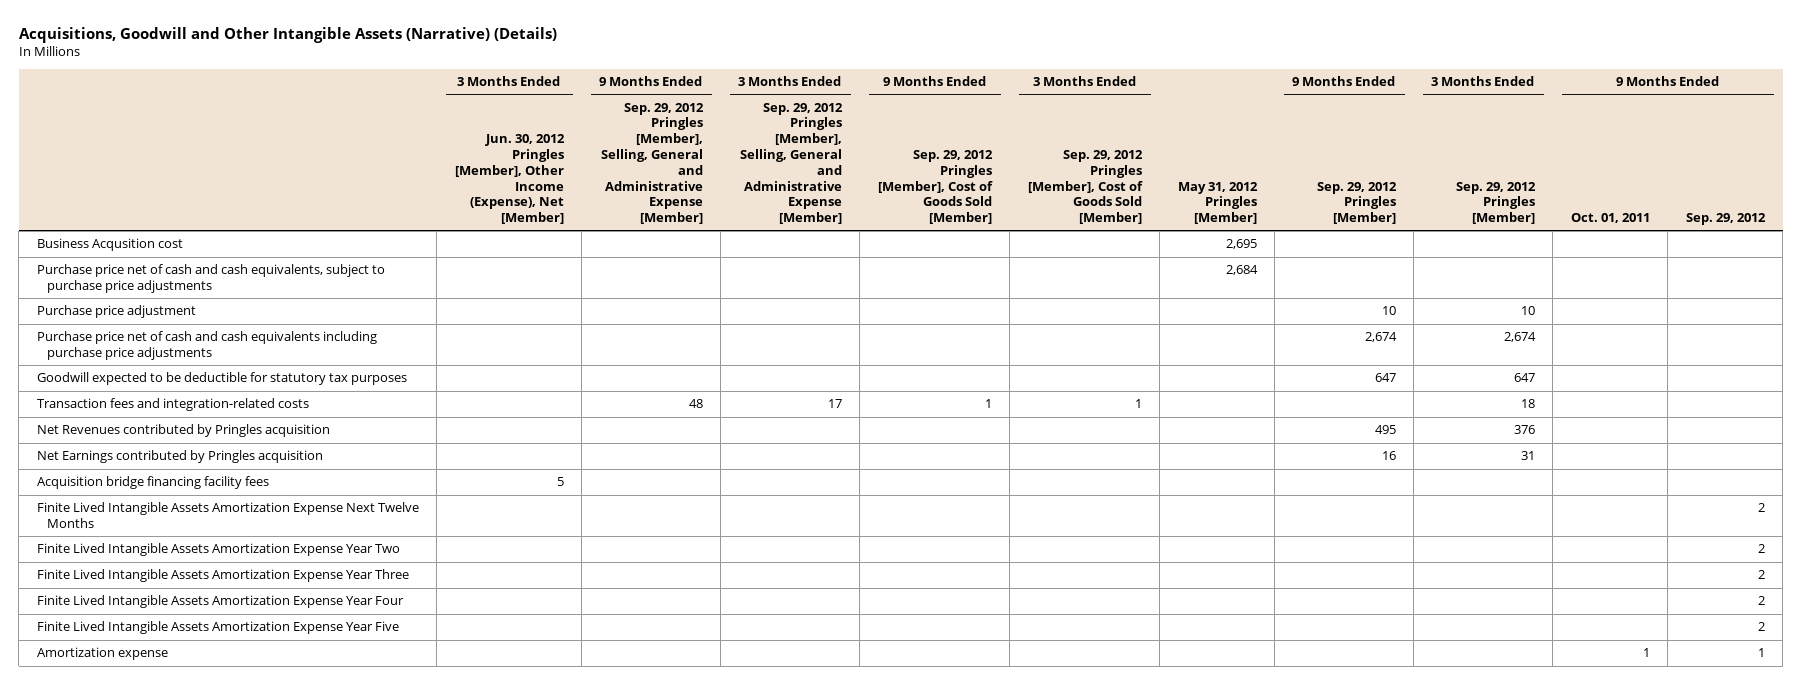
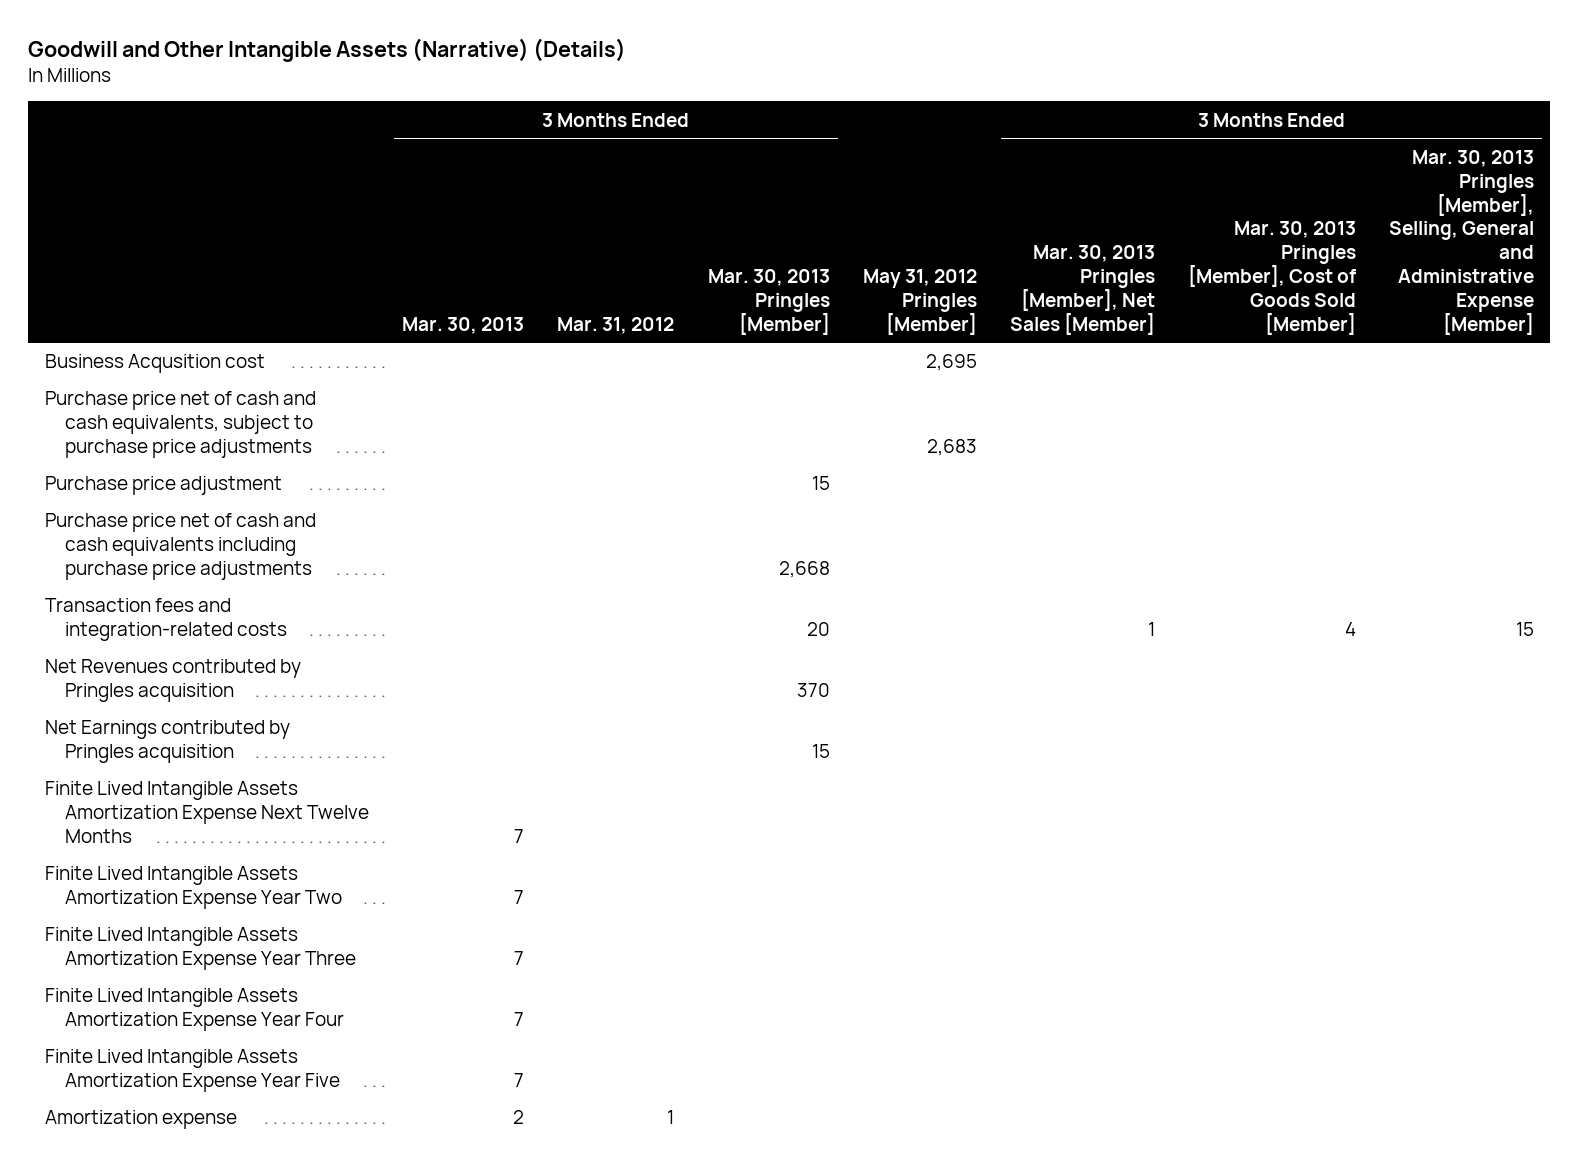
- Acquisitions, Goodwill and Other Intangible Assets (Narrative) (Details)
+ Goodwill and Other Intangible Assets (Narrative) (Details)
- | 3 Months Ended Jun. 30, 2012 Pringles [Member], Other Income (Expense), Net [Member] | 9 Months Ended Sep. 29, 2012 Pringles [Member], Selling, General and Administrative Expense [Member] | 3 Months Ended Sep. 29, 2012 Pringles [Member], Selling, General and Administrative Expense [Member] | 9 Months Ended Sep. 29, 2012 Pringles [Member], Cost of Goods Sold [Member] | 3 Months Ended Sep. 29, 2012 Pringles [Member], Cost of Goods Sold [Member] | May 31, 2012 Pringles [Member] | 9 Months Ended Sep. 29, 2012 Pringles [Member] | 3 Months Ended Sep. 29, 2012 Pringles [Member] | 9 Months Ended Oct. 01, 2011 | 9 Months Ended Sep. 29, 2012
+ | 3 Months Ended Mar. 30, 2013 | 3 Months Ended Mar. 31, 2012 | 3 Months Ended Mar. 30, 2013 Pringles [Member] | May 31, 2012 Pringles [Member] | 3 Months Ended Mar. 30, 2013 Pringles [Member], Net Sales [Member] | 3 Months Ended Mar. 30, 2013 Pringles [Member], Cost of Goods Sold [Member] | 3 Months Ended Mar. 30, 2013 Pringles [Member], Selling, General and Administrative Expense [Member]
- Purchase price net of cash and cash equivalents, subject to purchase price adjustments | | | | | | 2,684 | | | |
+ Purchase price net of cash and cash equivalents, subject to purchase price adjustments | | | | 2,683 | | |
- Goodwill expected to be deductible for statutory tax purposes | | | | | | | 647 | 647 | |
- Acquisition bridge financing facility fees | 5 | | | | | | | | |

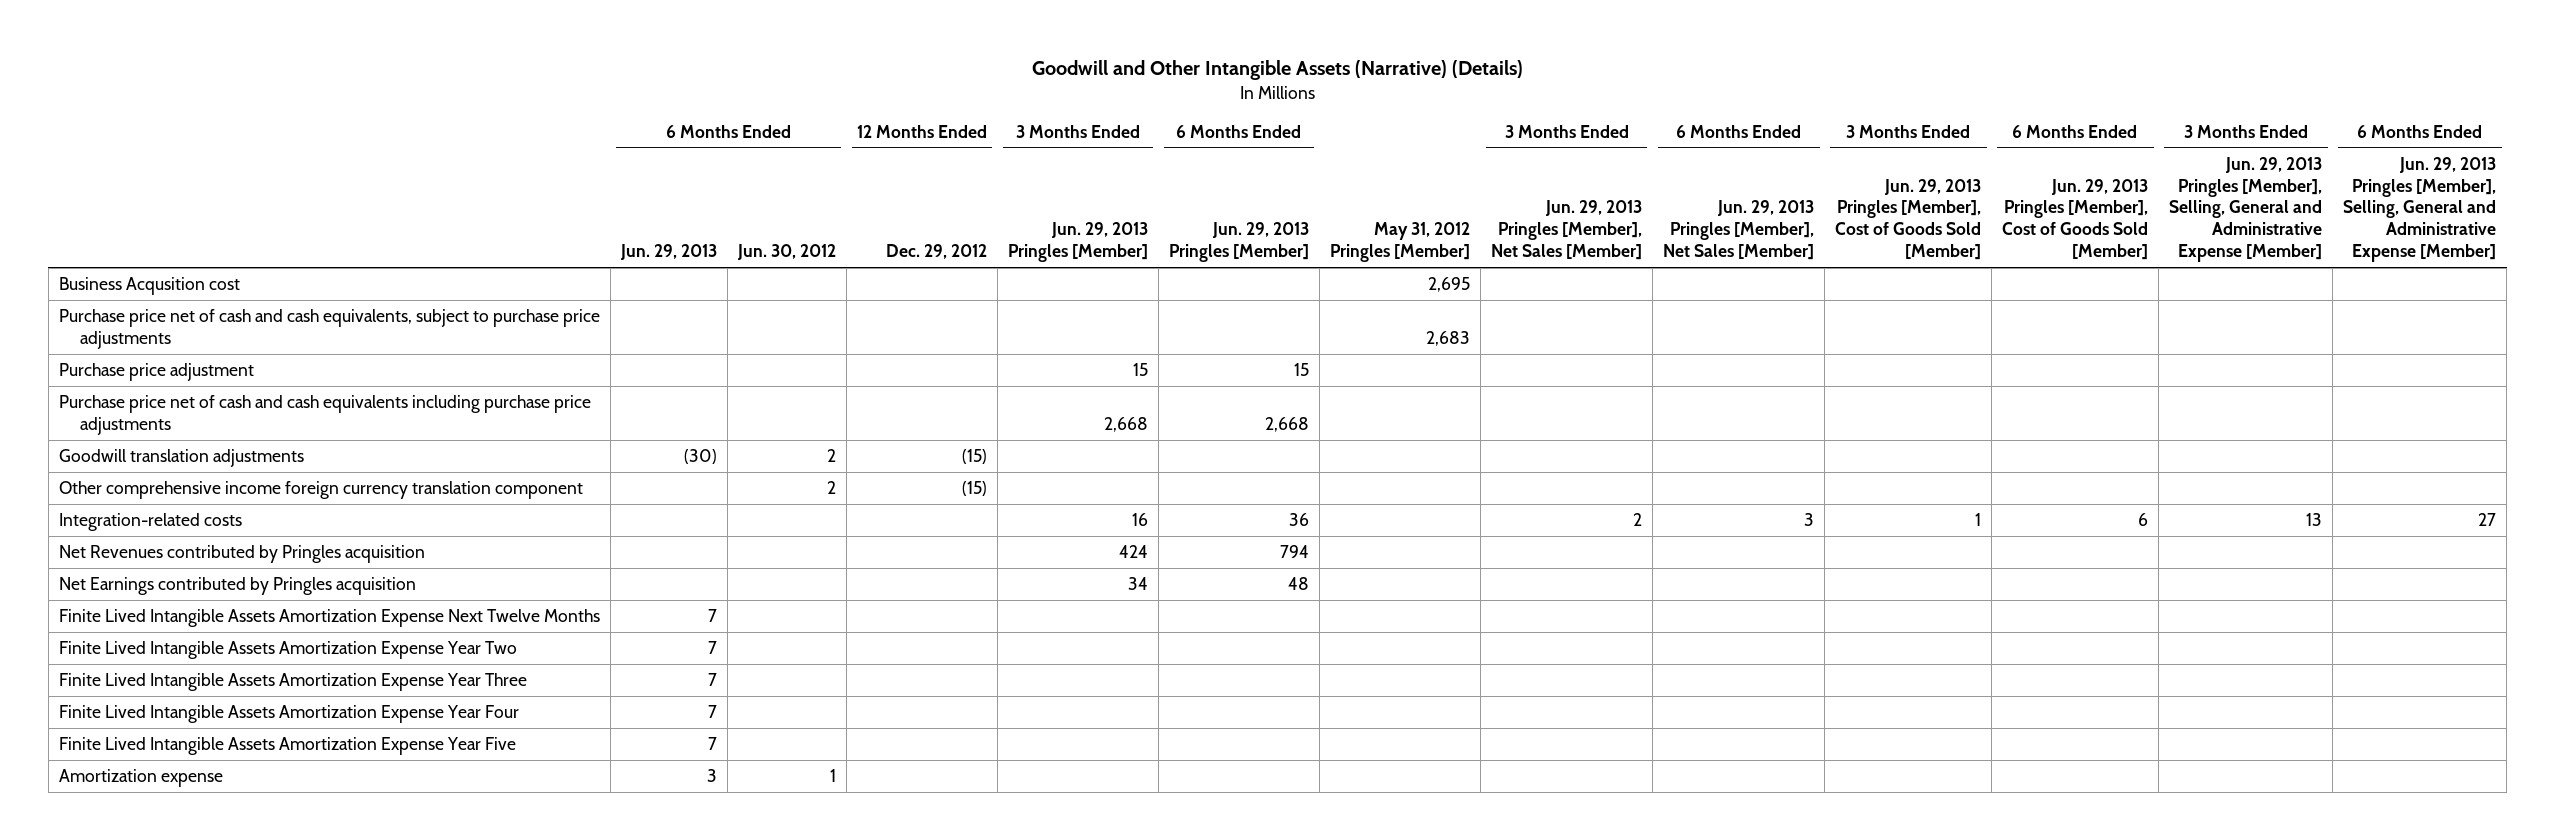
- | 3 Months Ended Mar. 30, 2013 | 3 Months Ended Mar. 31, 2012 | 3 Months Ended Mar. 30, 2013 Pringles [Member] | May 31, 2012 Pringles [Member] | 3 Months Ended Mar. 30, 2013 Pringles [Member], Net Sales [Member] | 3 Months Ended Mar. 30, 2013 Pringles [Member], Cost of Goods Sold [Member] | 3 Months Ended Mar. 30, 2013 Pringles [Member], Selling, General and Administrative Expense [Member]
+ | 6 Months Ended Jun. 29, 2013 | 6 Months Ended Jun. 30, 2012 | 12 Months Ended Dec. 29, 2012 | 3 Months Ended Jun. 29, 2013 Pringles [Member] | 6 Months Ended Jun. 29, 2013 Pringles [Member] | May 31, 2012 Pringles [Member] | 3 Months Ended Jun. 29, 2013 Pringles [Member], Net Sales [Member] | 6 Months Ended Jun. 29, 2013 Pringles [Member], Net Sales [Member] | 3 Months Ended Jun. 29, 2013 Pringles [Member], Cost of Goods Sold [Member] | 6 Months Ended Jun. 29, 2013 Pringles [Member], Cost of Goods Sold [Member] | 3 Months Ended Jun. 29, 2013 Pringles [Member], Selling, General and Administrative Expense [Member] | 6 Months Ended Jun. 29, 2013 Pringles [Member], Selling, General and Administrative Expense [Member]
- Transaction fees and integration-related costs | | | 20 | | 1 | 4 | 15
+ Goodwill translation adjustments | (30) | 2 | (15) | | | | | | | | |
+ Other comprehensive income foreign currency translation component | | 2 | (15) | | | | | | | | |
+ Integration-related costs | | | | 16 | 36 | | 2 | 3 | 1 | 6 | 13 | 27

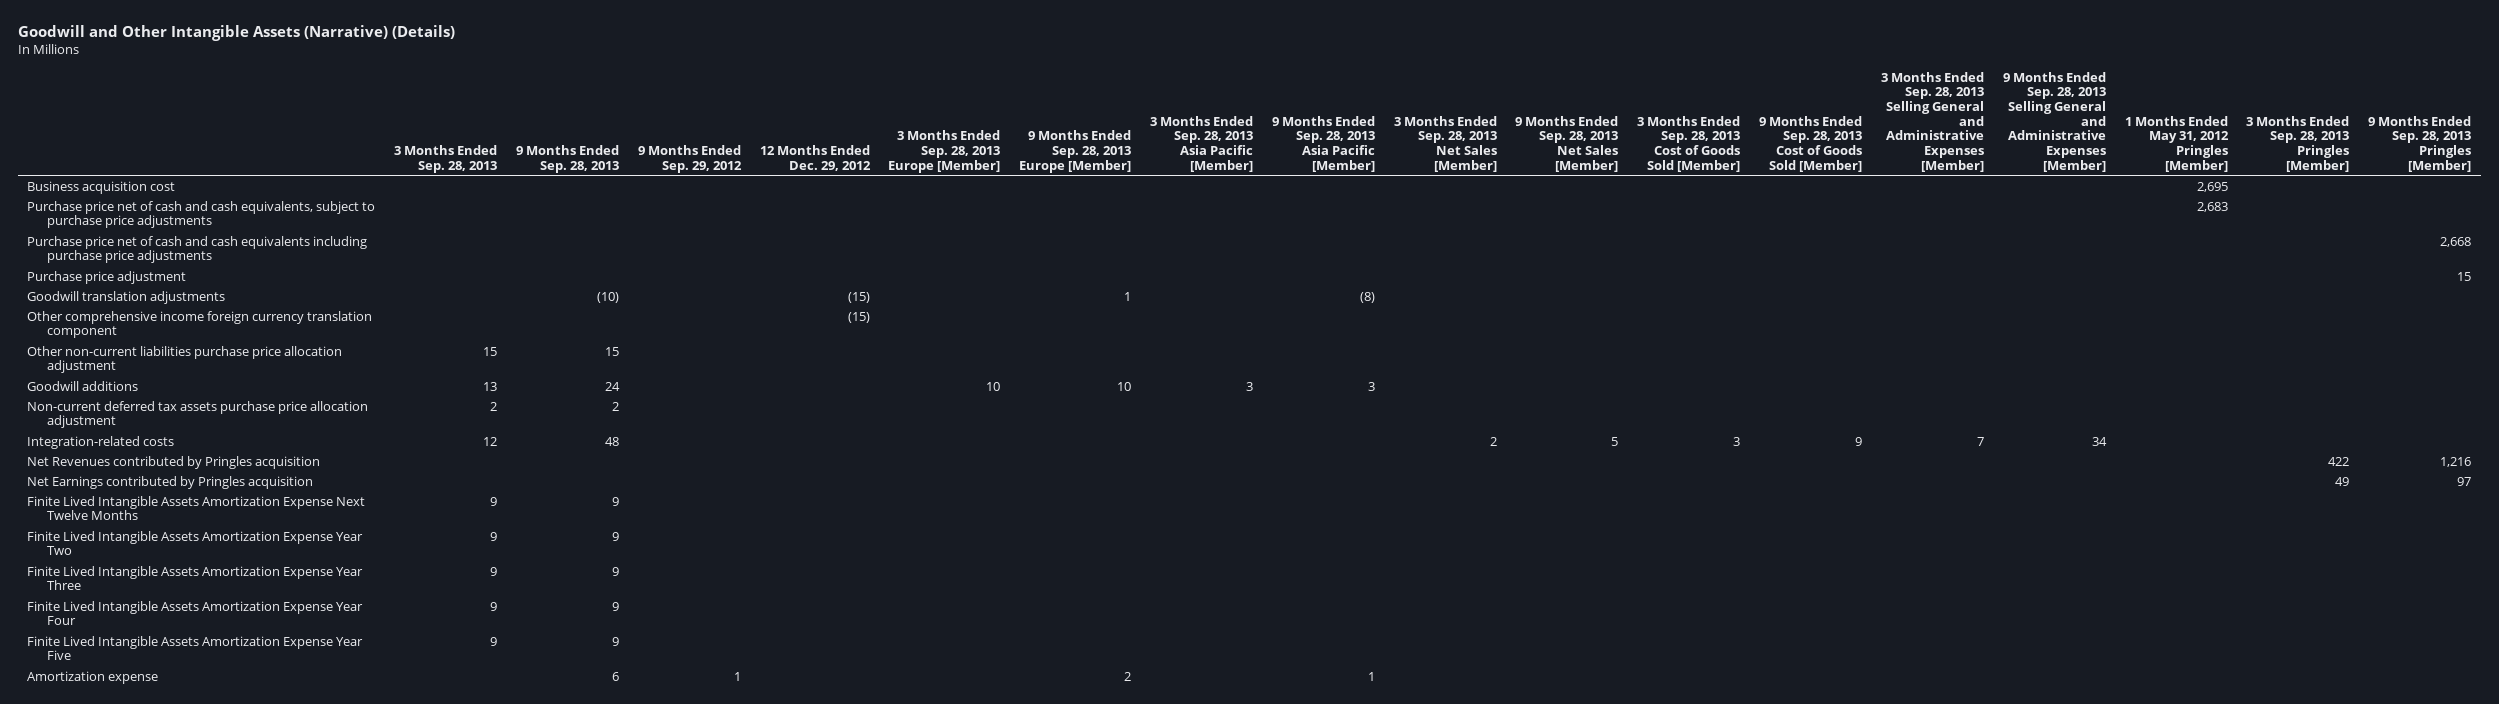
- | 6 Months Ended Jun. 29, 2013 | 6 Months Ended Jun. 30, 2012 | 12 Months Ended Dec. 29, 2012 | 3 Months Ended Jun. 29, 2013 Pringles [Member] | 6 Months Ended Jun. 29, 2013 Pringles [Member] | May 31, 2012 Pringles [Member] | 3 Months Ended Jun. 29, 2013 Pringles [Member], Net Sales [Member] | 6 Months Ended Jun. 29, 2013 Pringles [Member], Net Sales [Member] | 3 Months Ended Jun. 29, 2013 Pringles [Member], Cost of Goods Sold [Member] | 6 Months Ended Jun. 29, 2013 Pringles [Member], Cost of Goods Sold [Member] | 3 Months Ended Jun. 29, 2013 Pringles [Member], Selling, General and Administrative Expense [Member] | 6 Months Ended Jun. 29, 2013 Pringles [Member], Selling, General and Administrative Expense [Member]
+ | 3 Months Ended Sep. 28, 2013 | 9 Months Ended Sep. 28, 2013 | 9 Months Ended Sep. 29, 2012 | 12 Months Ended Dec. 29, 2012 | 3 Months Ended Sep. 28, 2013 Europe [Member] | 9 Months Ended Sep. 28, 2013 Europe [Member] | 3 Months Ended Sep. 28, 2013 Asia Pacific [Member] | 9 Months Ended Sep. 28, 2013 Asia Pacific [Member] | 3 Months Ended Sep. 28, 2013 Net Sales [Member] | 9 Months Ended Sep. 28, 2013 Net Sales [Member] | 3 Months Ended Sep. 28, 2013 Cost of Goods Sold [Member] | 9 Months Ended Sep. 28, 2013 Cost of Goods Sold [Member] | 3 Months Ended Sep. 28, 2013 Selling General and Administrative Expenses [Member] | 9 Months Ended Sep. 28, 2013 Selling General and Administrative Expenses [Member] | 1 Months Ended May 31, 2012 Pringles [Member] | 3 Months Ended Sep. 28, 2013 Pringles [Member] | 9 Months Ended Sep. 28, 2013 Pringles [Member]
- Business Acqusition cost | | | | | | 2,695 | | | | | |
+ Business acquisition cost | | | | | | | | | | | | | | | 2,695 | |
moved down: Purchase price adjustment | | | | | | | | | | | | | | | | | 15
+ Other non-current liabilities purchase price allocation adjustment | 15 | 15 | | | | | | | | | | | | | | |
+ Goodwill additions | 13 | 24 | | | 10 | 10 | 3 | 3 | | | | | | | | |
+ Non-current deferred tax assets purchase price allocation adjustment | 2 | 2 | | | | | | | | | | | | | | |

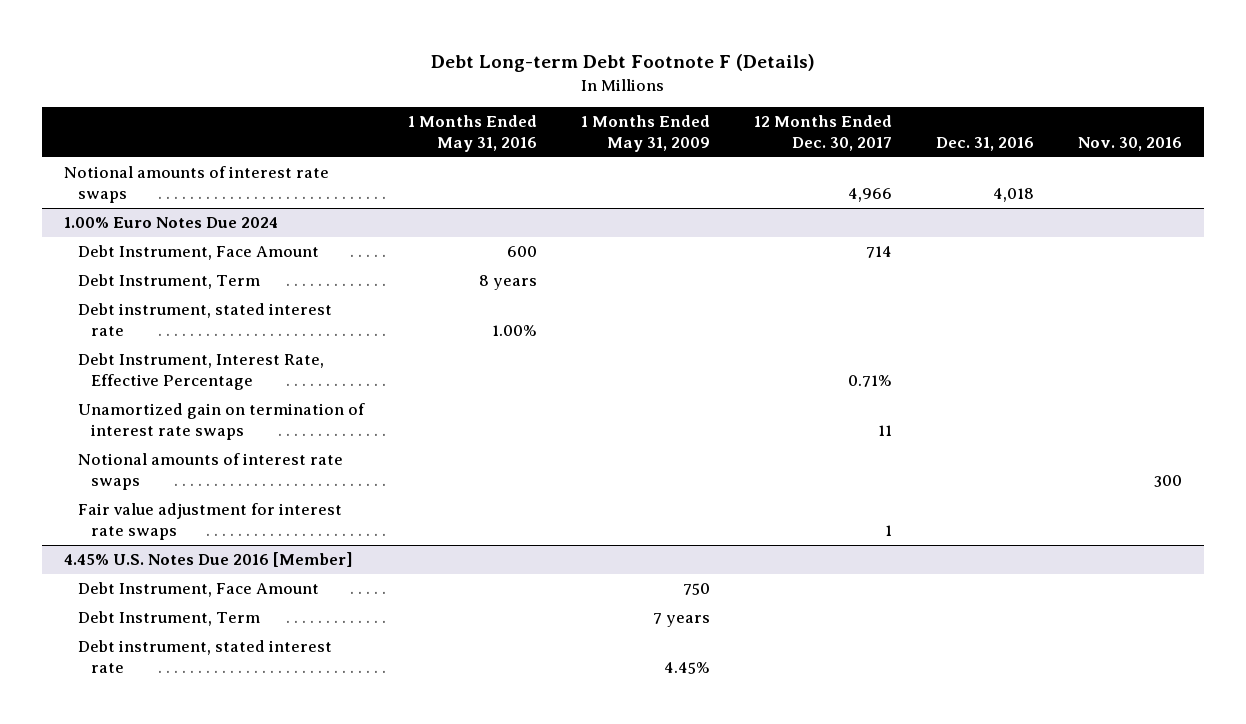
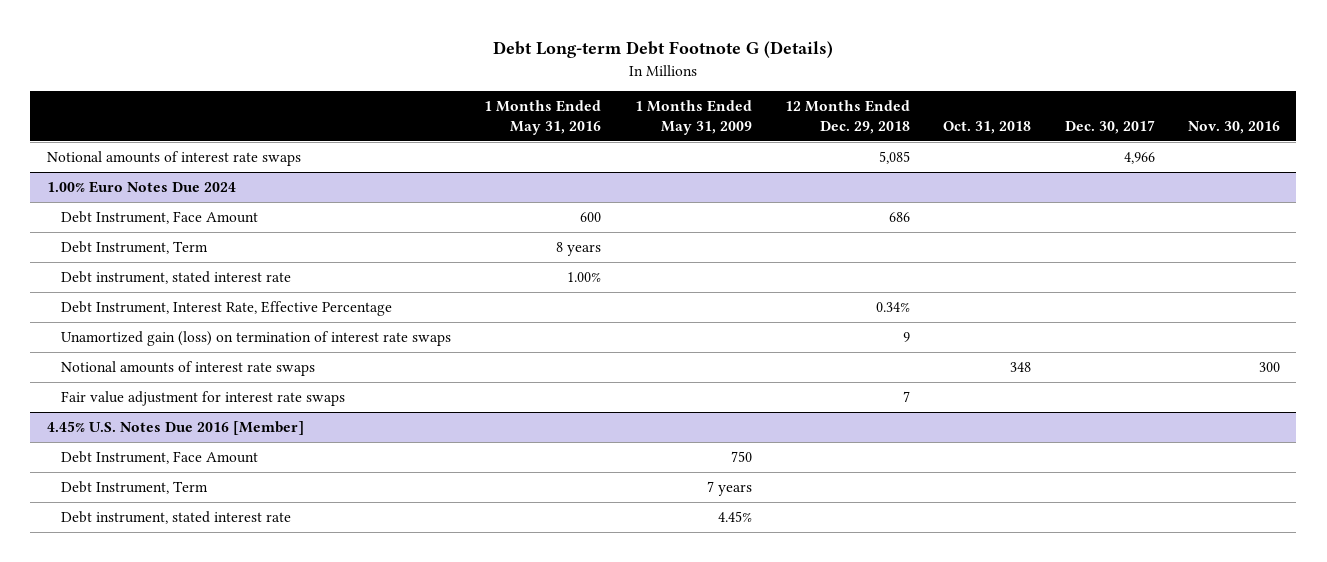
- Debt Long-term Debt Footnote F (Details)
+ Debt Long-term Debt Footnote G (Details)
- | 1 Months Ended May 31, 2016 | 1 Months Ended May 31, 2009 | 12 Months Ended Dec. 30, 2017 | Dec. 31, 2016 | Nov. 30, 2016
+ | 1 Months Ended May 31, 2016 | 1 Months Ended May 31, 2009 | 12 Months Ended Dec. 29, 2018 | Oct. 31, 2018 | Dec. 30, 2017 | Nov. 30, 2016
@ 1.00% Euro Notes Due 2024
- Unamortized gain on termination of interest rate swaps | | | 11 | |
+ Unamortized gain (loss) on termination of interest rate swaps | | | 9 | | |

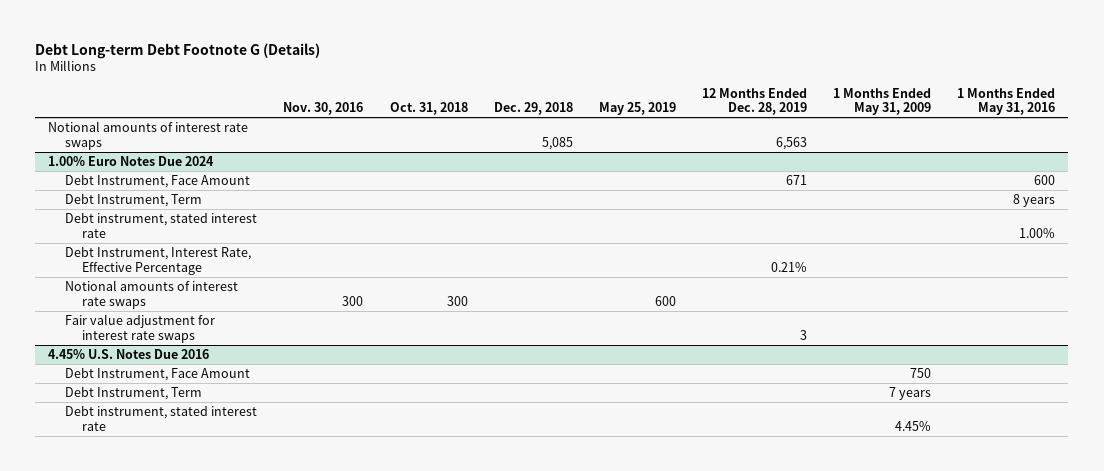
- | 1 Months Ended May 31, 2016 | 1 Months Ended May 31, 2009 | 12 Months Ended Dec. 29, 2018 | Oct. 31, 2018 | Dec. 30, 2017 | Nov. 30, 2016
+ | Nov. 30, 2016 | Oct. 31, 2018 | Dec. 29, 2018 | May 25, 2019 | 12 Months Ended Dec. 28, 2019 | 1 Months Ended May 31, 2009 | 1 Months Ended May 31, 2016
@ 1.00% Euro Notes Due 2024
- Unamortized gain (loss) on termination of interest rate swaps | | | 9 | | |
- Notional amounts of interest rate swaps | | | | 348 | | 300
+ Notional amounts of interest rate swaps | 300 | 300 | | 600 | | |
- 4.45% U.S. Notes Due 2016 [Member]
+ 4.45% U.S. Notes Due 2016

